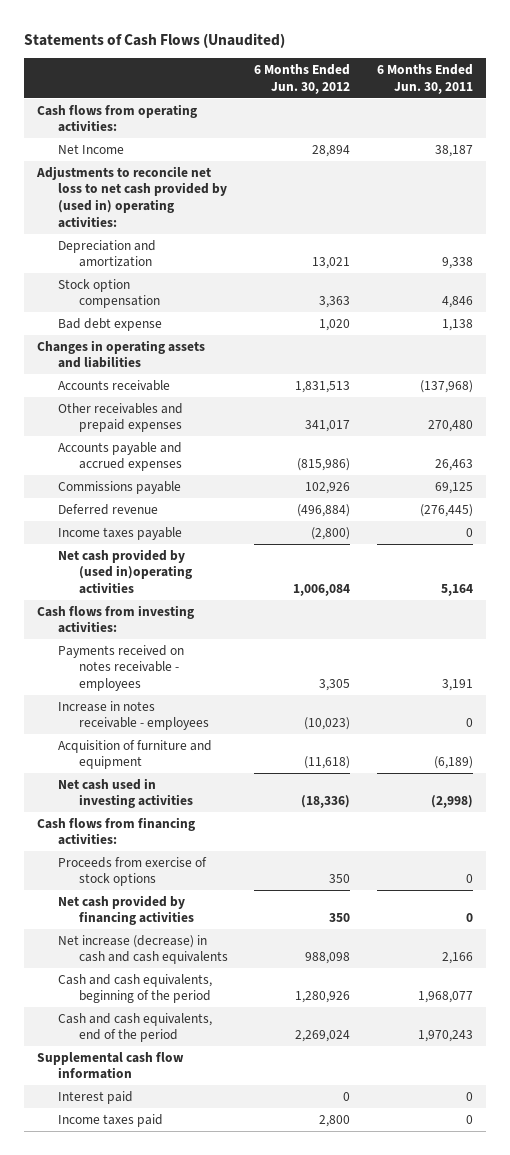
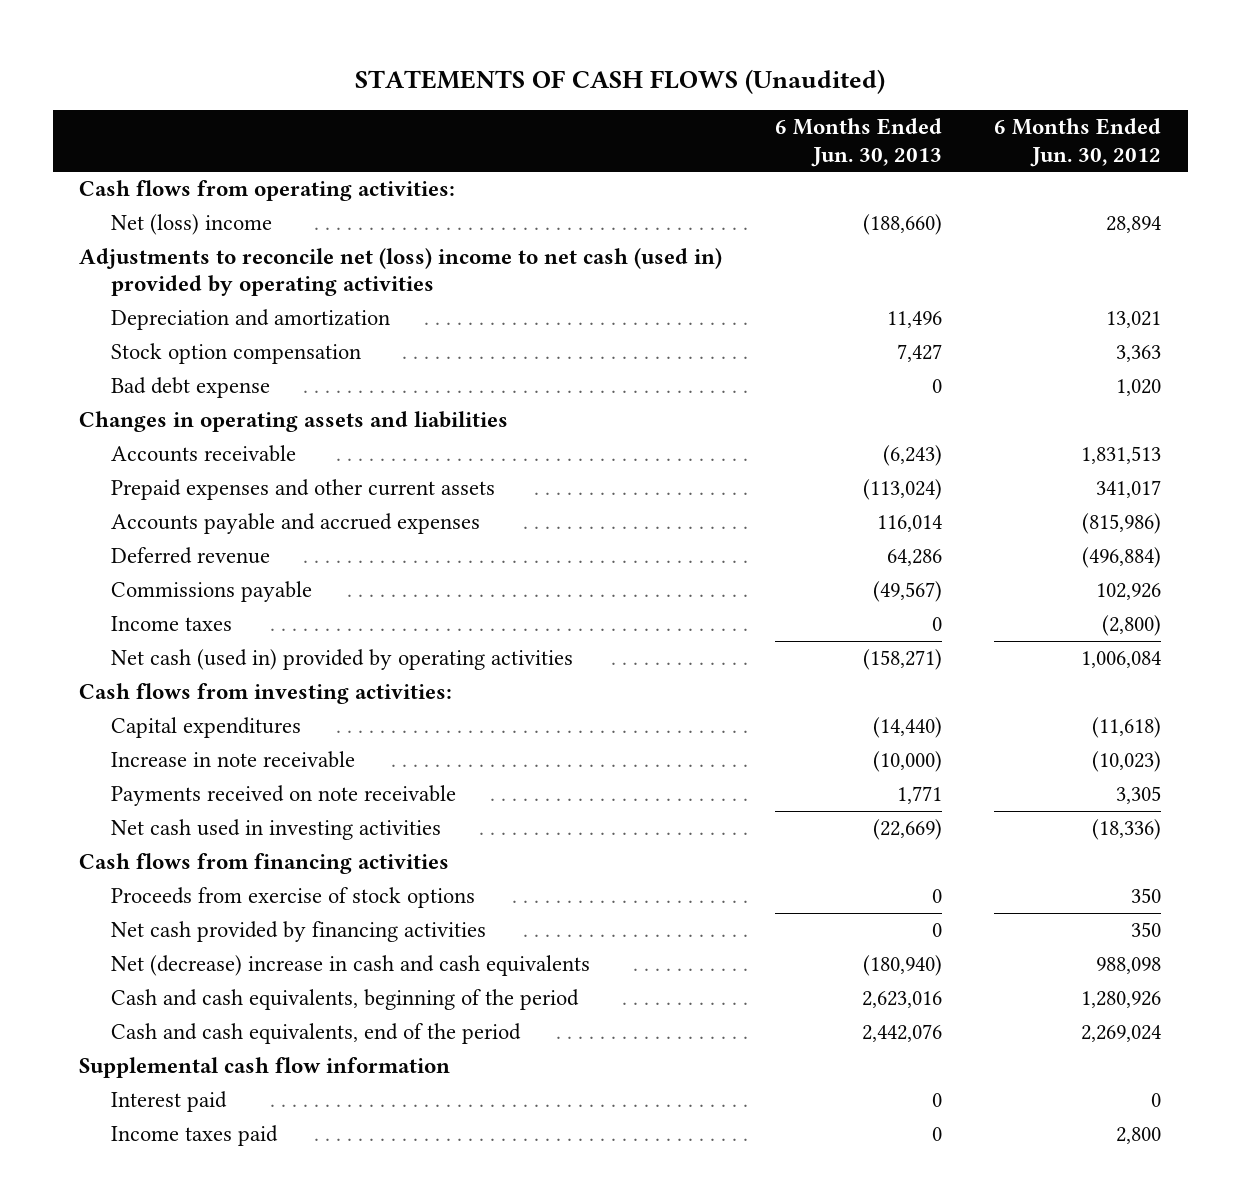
- Statements of Cash Flows (Unaudited)
+ STATEMENTS OF CASH FLOWS (Unaudited)
- | 6 Months Ended Jun. 30, 2012 | 6 Months Ended Jun. 30, 2011
+ | 6 Months Ended Jun. 30, 2013 | 6 Months Ended Jun. 30, 2012
- Net Income | 28,894 | 38,187
- Adjustments to reconcile net loss to net cash provided by (used in) operating activities:
+ Net (loss) income | (188,660) | 28,894
+ Adjustments to reconcile net (loss) income to net cash (used in) provided by operating activities
- Other receivables and prepaid expenses | 341,017 | 270,480
+ Prepaid expenses and other current assets | (113,024) | 341,017
- Income taxes payable | (2,800) | 0
- Net cash provided by (used in)operating activities | 1,006,084 | 5,164
moved down: Commissions payable | (49,567) | 102,926
+ Income taxes | 0 | (2,800)
+ Net cash (used in) provided by operating activities | (158,271) | 1,006,084
- Payments received on notes receivable - employees | 3,305 | 3,191
- Increase in notes receivable - employees | (10,023) | 0
- Acquisition of furniture and equipment | (11,618) | (6,189)
+ Capital expenditures | (14,440) | (11,618)
+ Increase in note receivable | (10,000) | (10,023)
+ Payments received on note receivable | 1,771 | 3,305
- Cash flows from financing activities:
+ Cash flows from financing activities
- Net increase (decrease) in cash and cash equivalents | 988,098 | 2,166
+ Net (decrease) increase in cash and cash equivalents | (180,940) | 988,098

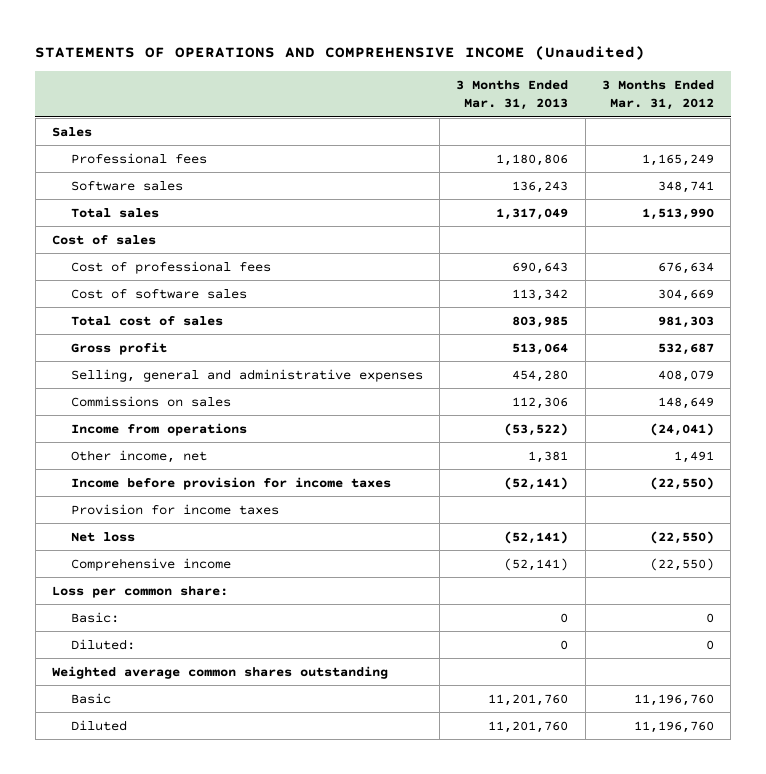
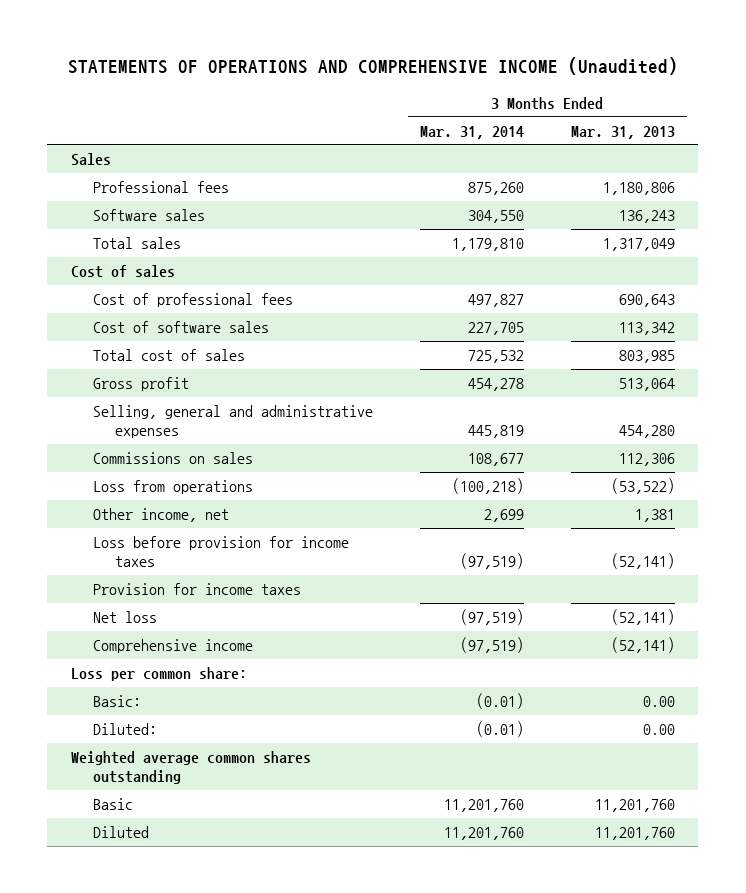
- | 3 Months Ended Mar. 31, 2013 | 3 Months Ended Mar. 31, 2012
+ | 3 Months Ended Mar. 31, 2014 | 3 Months Ended Mar. 31, 2013
- Income from operations | (53,522) | (24,041)
+ Loss from operations | (100,218) | (53,522)
- Income before provision for income taxes | (52,141) | (22,550)
+ Loss before provision for income taxes | (97,519) | (52,141)
- Basic: | 0 | 0
- Diluted: | 0 | 0
+ Basic: | (0.01) | 0.00
+ Diluted: | (0.01) | 0.00

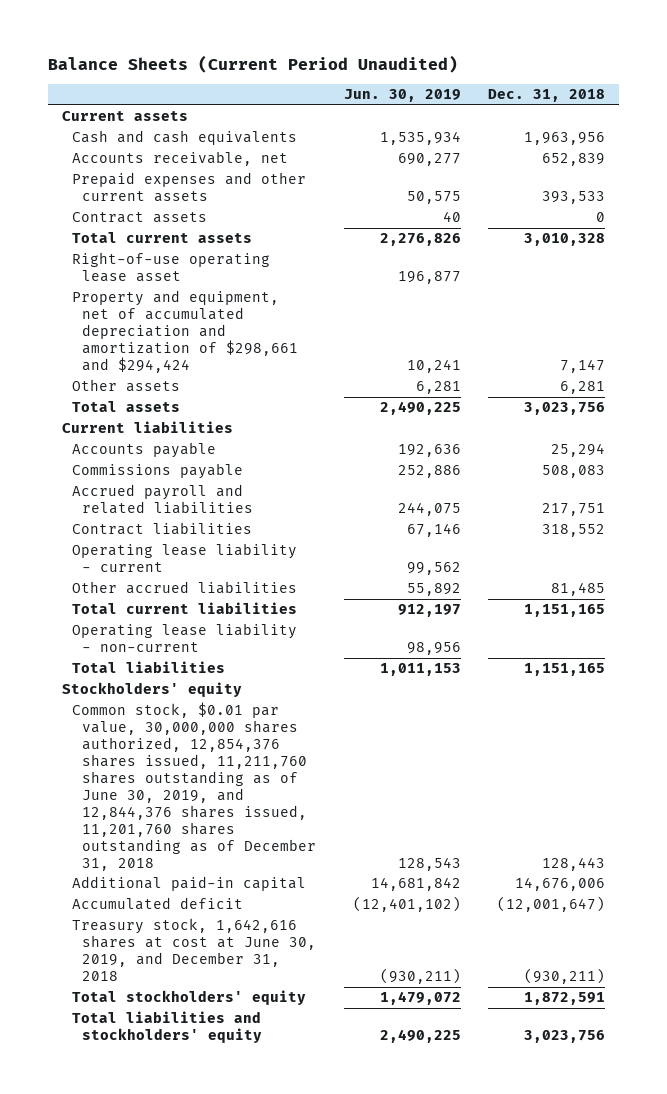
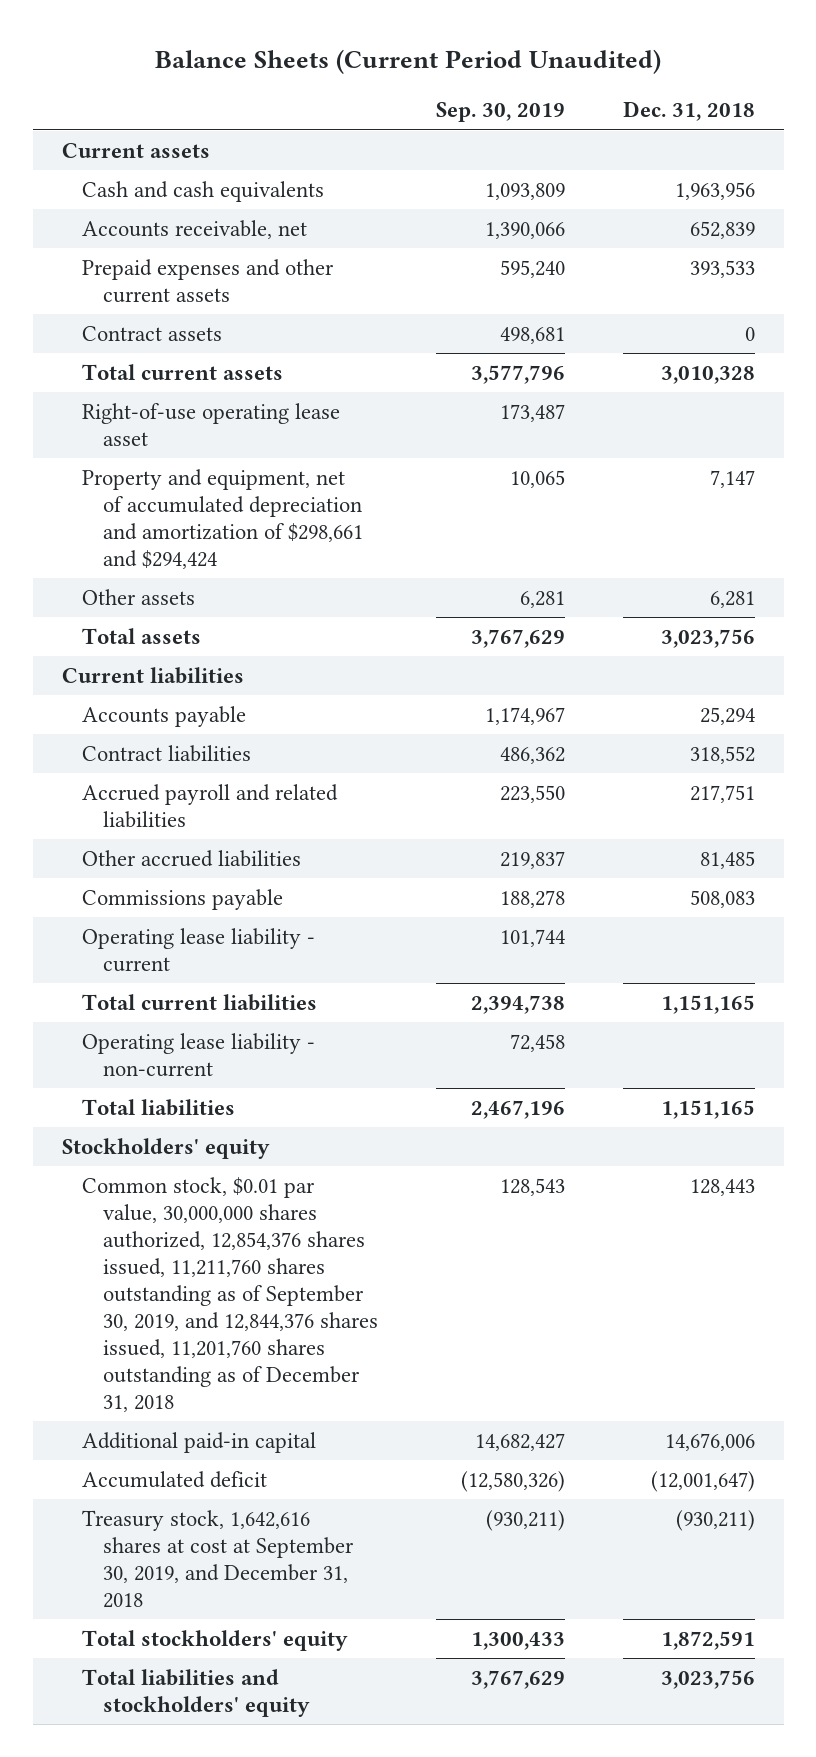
- | Jun. 30, 2019 | Dec. 31, 2018
+ | Sep. 30, 2019 | Dec. 31, 2018
moved down: Accrued payroll and related liabilities | 223,550 | 217,751
moved down: Commissions payable | 188,278 | 508,083
moved down: Operating lease liability - current | 101,744 |
- Common stock, $0.01 par value, 30,000,000 shares authorized, 12,854,376 shares issued, 11,211,760 shares outstanding as of June 30, 2019, and 12,844,376 shares issued, 11,201,760 shares outstanding as of December 31, 2018 | 128,543 | 128,443
+ Common stock, $0.01 par value, 30,000,000 shares authorized, 12,854,376 shares issued, 11,211,760 shares outstanding as of September 30, 2019, and 12,844,376 shares issued, 11,201,760 shares outstanding as of December 31, 2018 | 128,543 | 128,443
- Treasury stock, 1,642,616 shares at cost at June 30, 2019, and December 31, 2018 | (930,211) | (930,211)
+ Treasury stock, 1,642,616 shares at cost at September 30, 2019, and December 31, 2018 | (930,211) | (930,211)

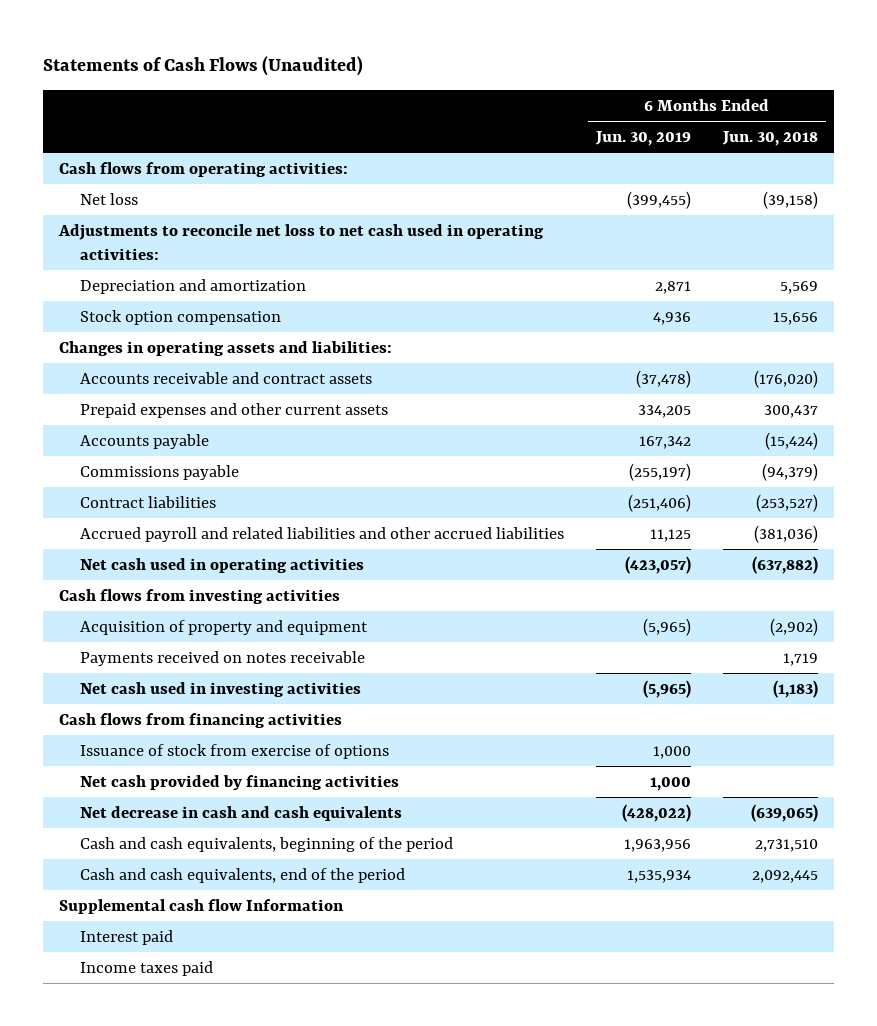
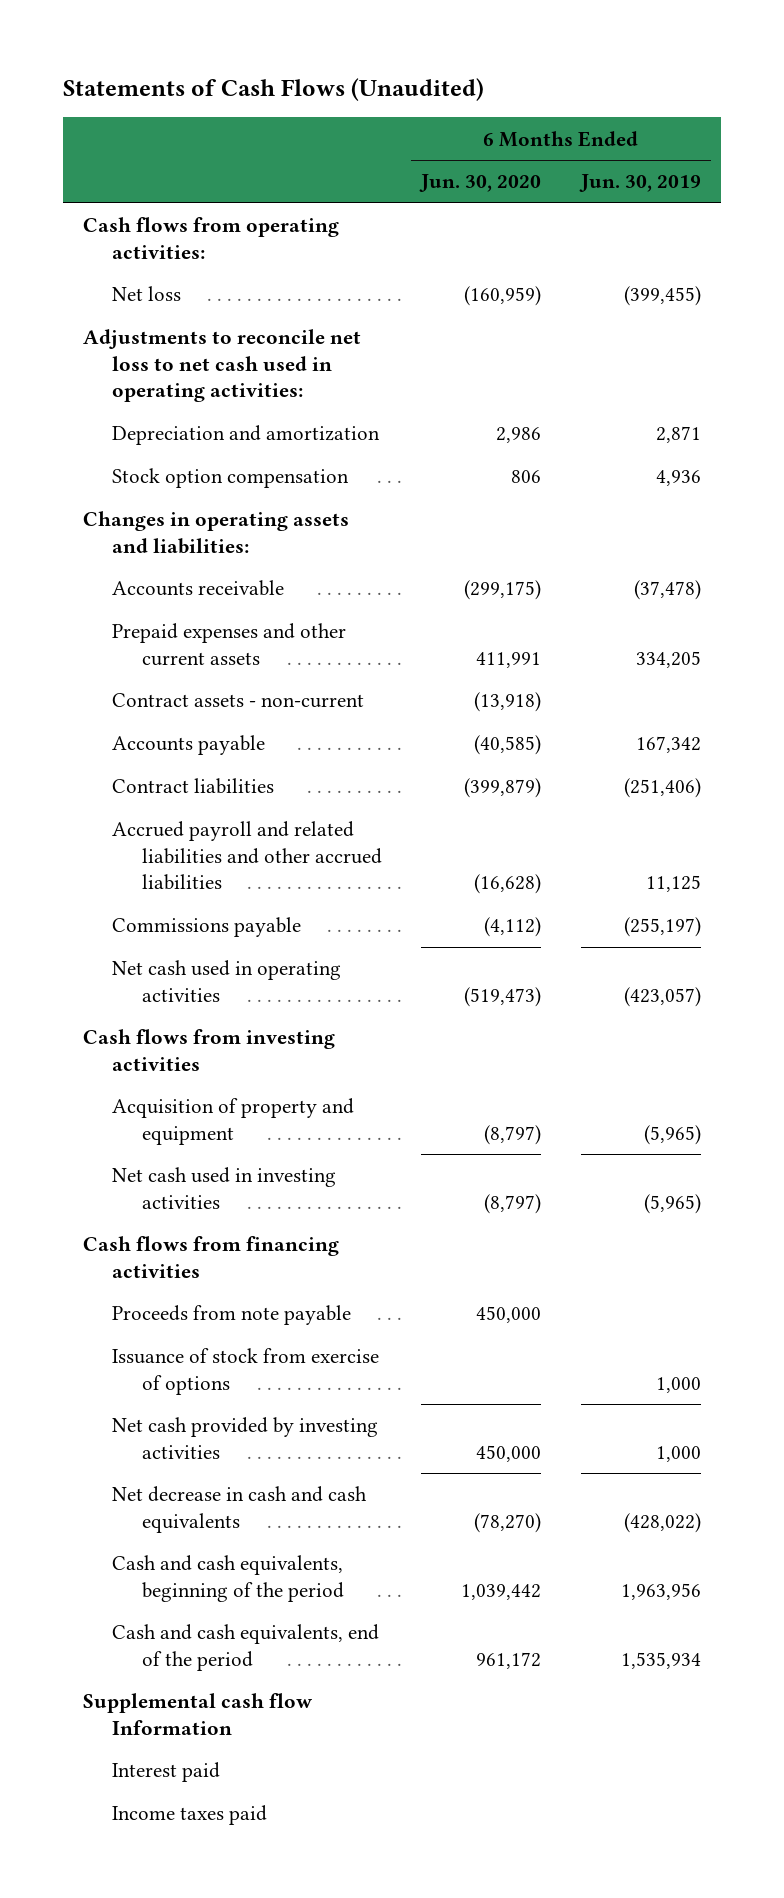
- | 6 Months Ended Jun. 30, 2019 | 6 Months Ended Jun. 30, 2018
+ | 6 Months Ended Jun. 30, 2020 | 6 Months Ended Jun. 30, 2019
- Accounts receivable and contract assets | (37,478) | (176,020)
+ Accounts receivable | (299,175) | (37,478)
+ Contract assets - non-current | (13,918) |
moved down: Commissions payable | (4,112) | (255,197)
- Payments received on notes receivable | | 1,719
+ Proceeds from note payable | 450,000 |
- Net cash provided by financing activities | 1,000 |
+ Net cash provided by investing activities | 450,000 | 1,000

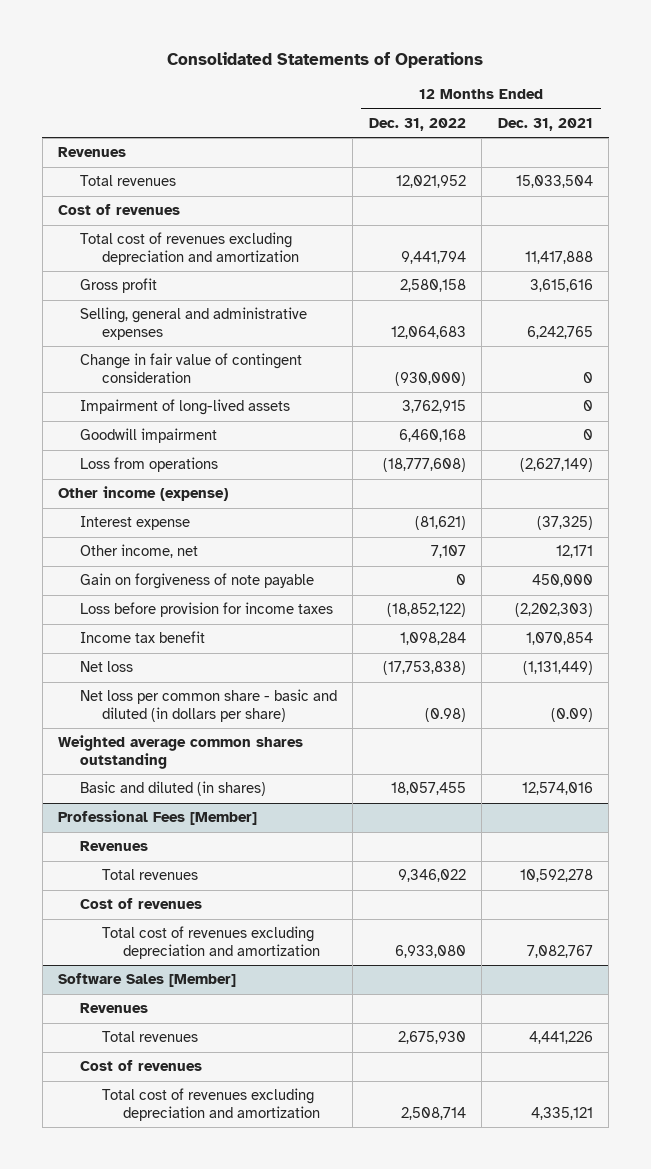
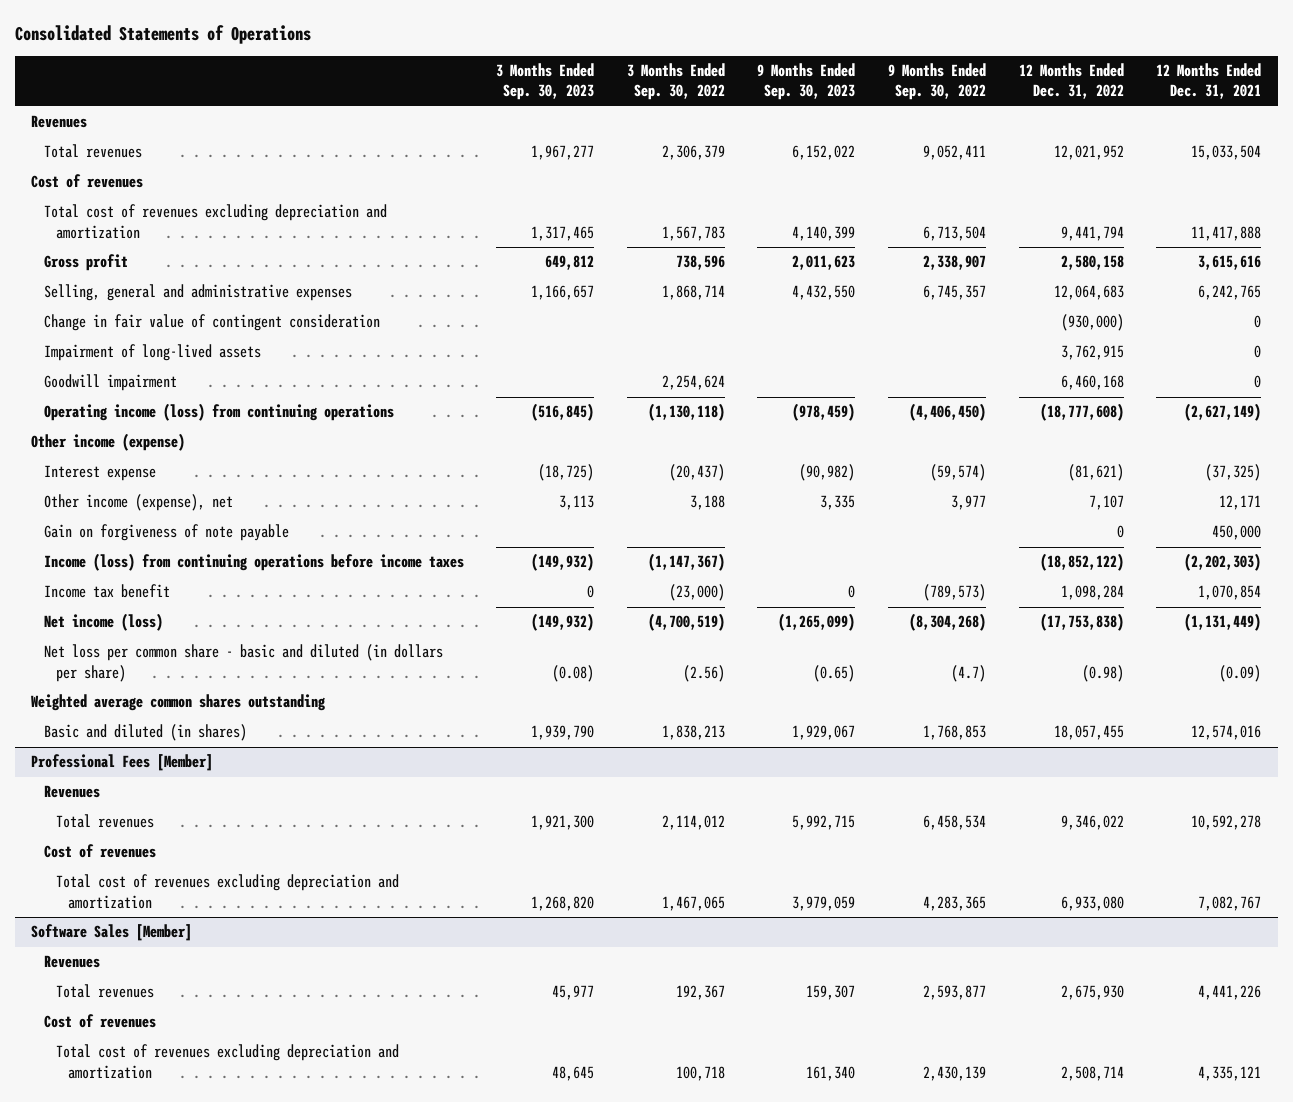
- | 12 Months Ended Dec. 31, 2022 | 12 Months Ended Dec. 31, 2021
+ | 3 Months Ended Sep. 30, 2023 | 3 Months Ended Sep. 30, 2022 | 9 Months Ended Sep. 30, 2023 | 9 Months Ended Sep. 30, 2022 | 12 Months Ended Dec. 31, 2022 | 12 Months Ended Dec. 31, 2021
- Loss from operations | (18,777,608) | (2,627,149)
+ Operating income (loss) from continuing operations | (516,845) | (1,130,118) | (978,459) | (4,406,450) | (18,777,608) | (2,627,149)
- Other income, net | 7,107 | 12,171
+ Other income (expense), net | 3,113 | 3,188 | 3,335 | 3,977 | 7,107 | 12,171
- Loss before provision for income taxes | (18,852,122) | (2,202,303)
+ Income (loss) from continuing operations before income taxes | (149,932) | (1,147,367) | | | (18,852,122) | (2,202,303)
- Net loss | (17,753,838) | (1,131,449)
+ Net income (loss) | (149,932) | (4,700,519) | (1,265,099) | (8,304,268) | (17,753,838) | (1,131,449)

